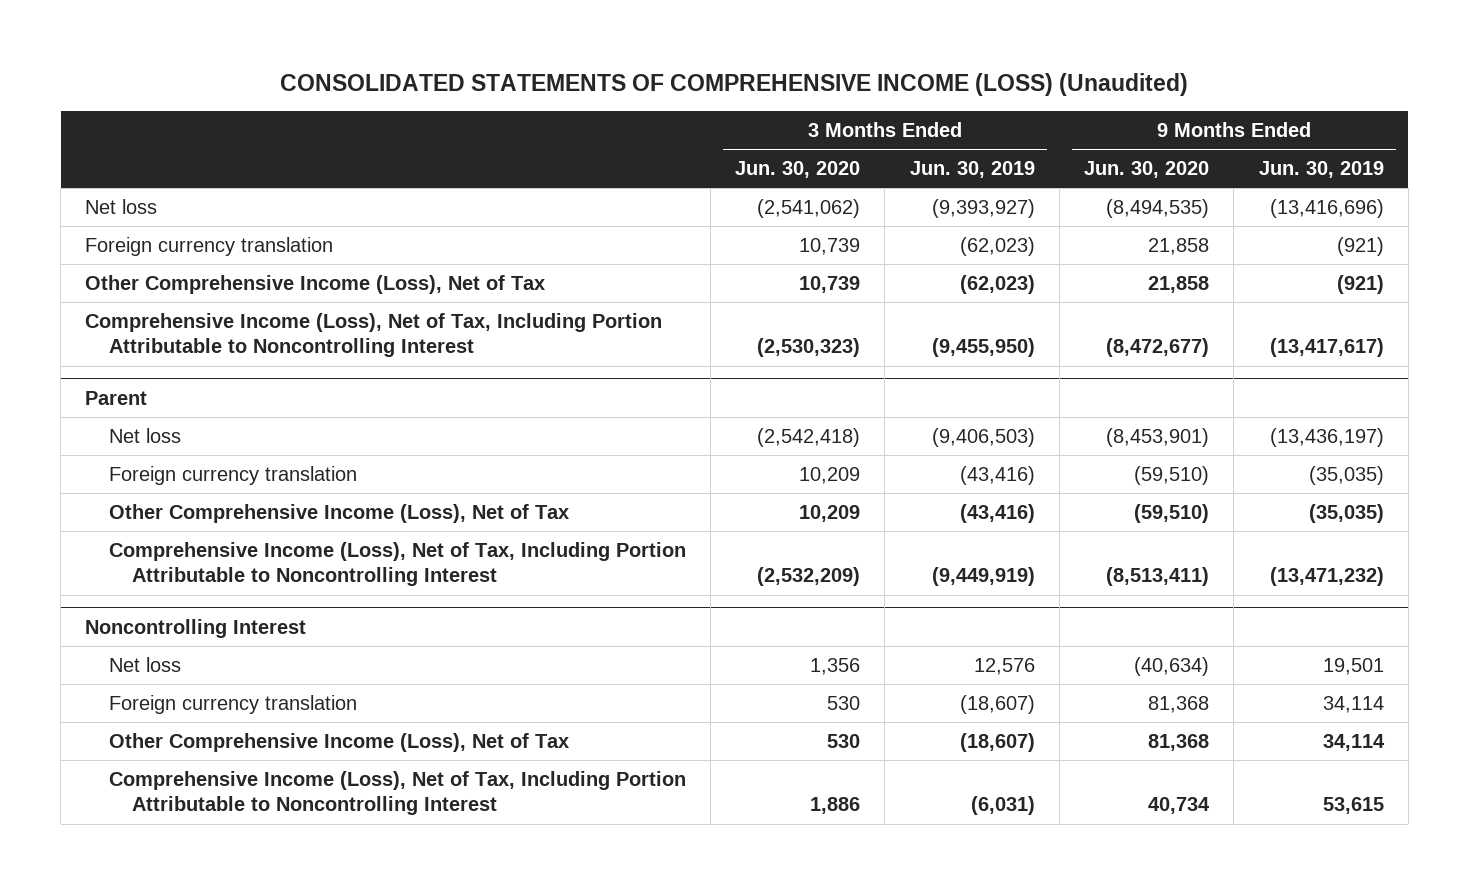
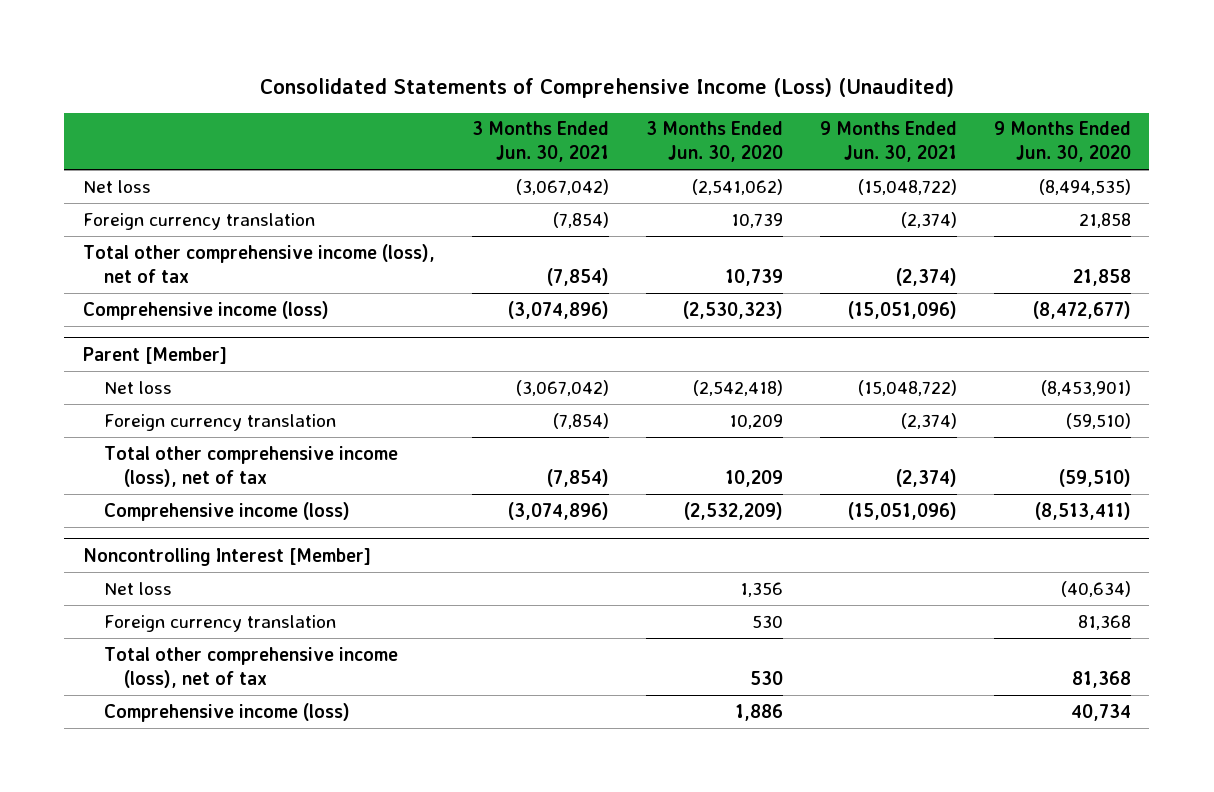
- CONSOLIDATED STATEMENTS OF COMPREHENSIVE INCOME (LOSS) (Unaudited)
+ Consolidated Statements of Comprehensive Income (Loss) (Unaudited)
- | 3 Months Ended Jun. 30, 2020 | 3 Months Ended Jun. 30, 2019 | 9 Months Ended Jun. 30, 2020 | 9 Months Ended Jun. 30, 2019
+ | 3 Months Ended Jun. 30, 2021 | 3 Months Ended Jun. 30, 2020 | 9 Months Ended Jun. 30, 2021 | 9 Months Ended Jun. 30, 2020
- Other Comprehensive Income (Loss), Net of Tax | 10,739 | (62,023) | 21,858 | (921)
- Comprehensive Income (Loss), Net of Tax, Including Portion Attributable to Noncontrolling Interest | (2,530,323) | (9,455,950) | (8,472,677) | (13,417,617)
- Parent
+ Total other comprehensive income (loss), net of tax | (7,854) | 10,739 | (2,374) | 21,858
+ Comprehensive income (loss) | (3,074,896) | (2,530,323) | (15,051,096) | (8,472,677)
+ Parent [Member]
- Other Comprehensive Income (Loss), Net of Tax | 10,209 | (43,416) | (59,510) | (35,035)
- Comprehensive Income (Loss), Net of Tax, Including Portion Attributable to Noncontrolling Interest | (2,532,209) | (9,449,919) | (8,513,411) | (13,471,232)
- Noncontrolling Interest
+ Total other comprehensive income (loss), net of tax | (7,854) | 10,209 | (2,374) | (59,510)
+ Comprehensive income (loss) | (3,074,896) | (2,532,209) | (15,051,096) | (8,513,411)
+ Noncontrolling Interest [Member]
- Other Comprehensive Income (Loss), Net of Tax | 530 | (18,607) | 81,368 | 34,114
- Comprehensive Income (Loss), Net of Tax, Including Portion Attributable to Noncontrolling Interest | 1,886 | (6,031) | 40,734 | 53,615
+ Total other comprehensive income (loss), net of tax | | 530 | | 81,368
+ Comprehensive income (loss) | | 1,886 | | 40,734

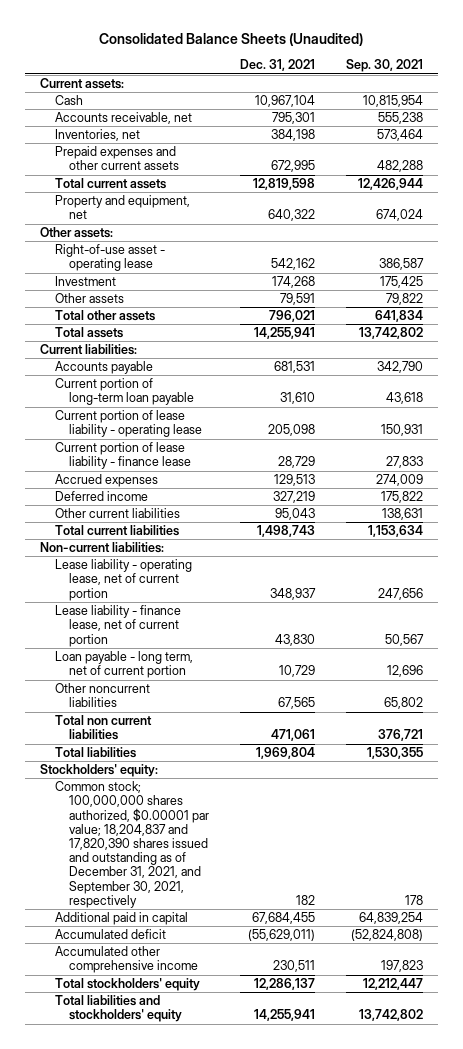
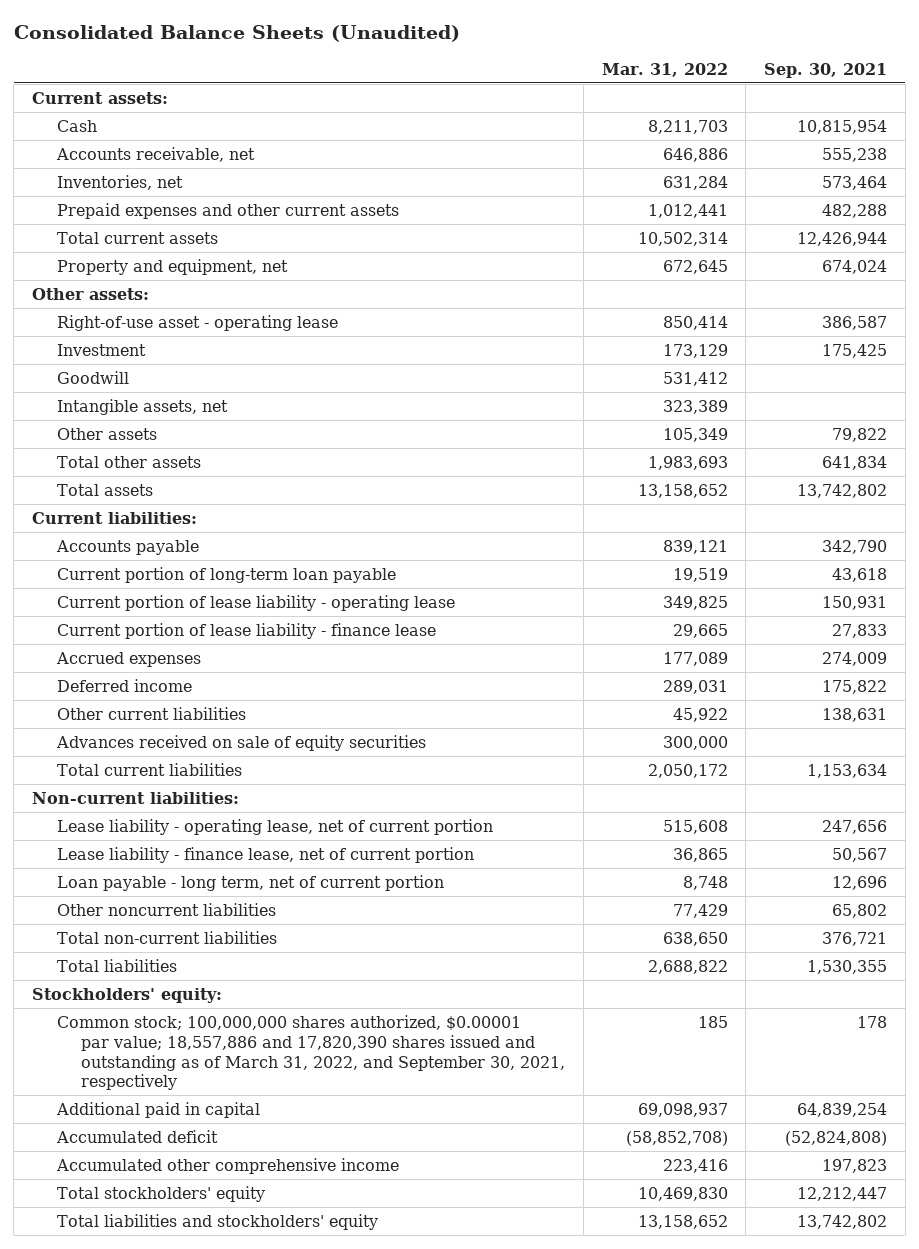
- | Dec. 31, 2021 | Sep. 30, 2021
+ | Mar. 31, 2022 | Sep. 30, 2021
+ Goodwill | 531,412 |
+ Intangible assets, net | 323,389 |
+ Advances received on sale of equity securities | 300,000 |
- Total non current liabilities | 471,061 | 376,721
+ Total non-current liabilities | 638,650 | 376,721
- Common stock; 100,000,000 shares authorized, $0.00001 par value; 18,204,837 and 17,820,390 shares issued and outstanding as of December 31, 2021, and September 30, 2021, respectively | 182 | 178
+ Common stock; 100,000,000 shares authorized, $0.00001 par value; 18,557,886 and 17,820,390 shares issued and outstanding as of March 31, 2022, and September 30, 2021, respectively | 185 | 178

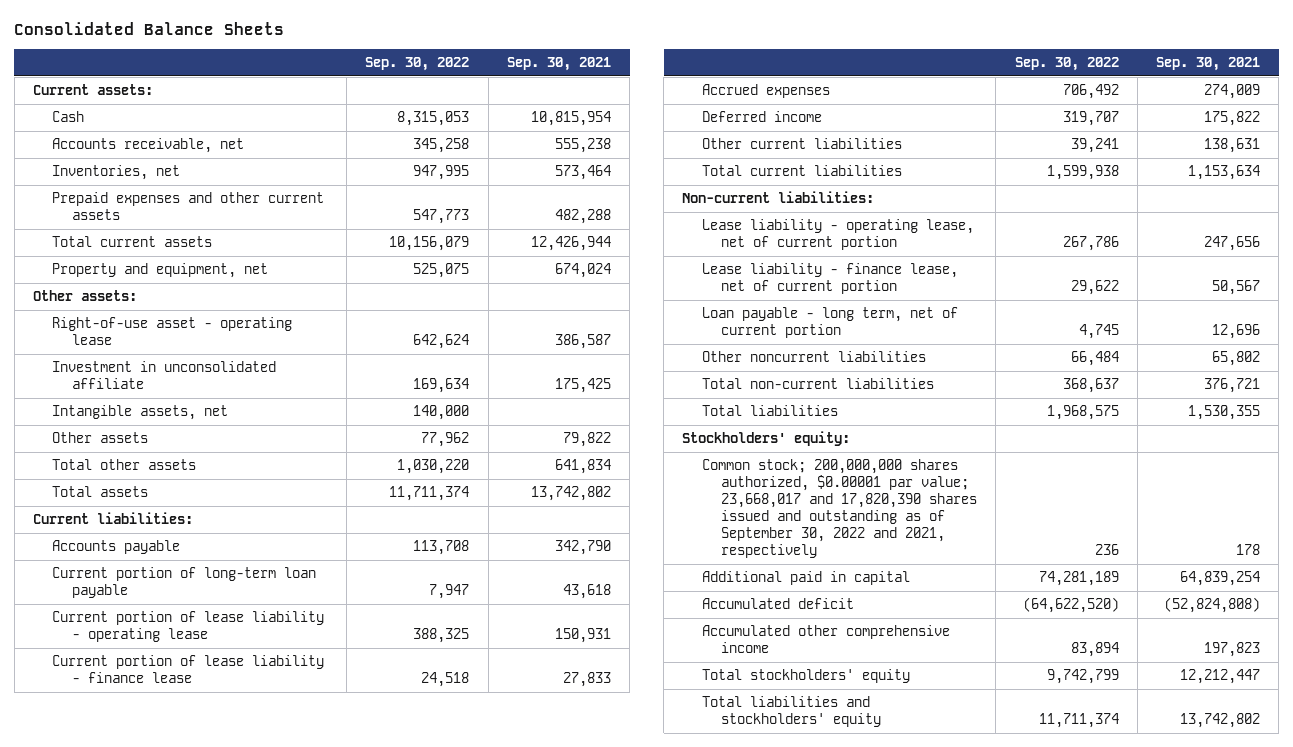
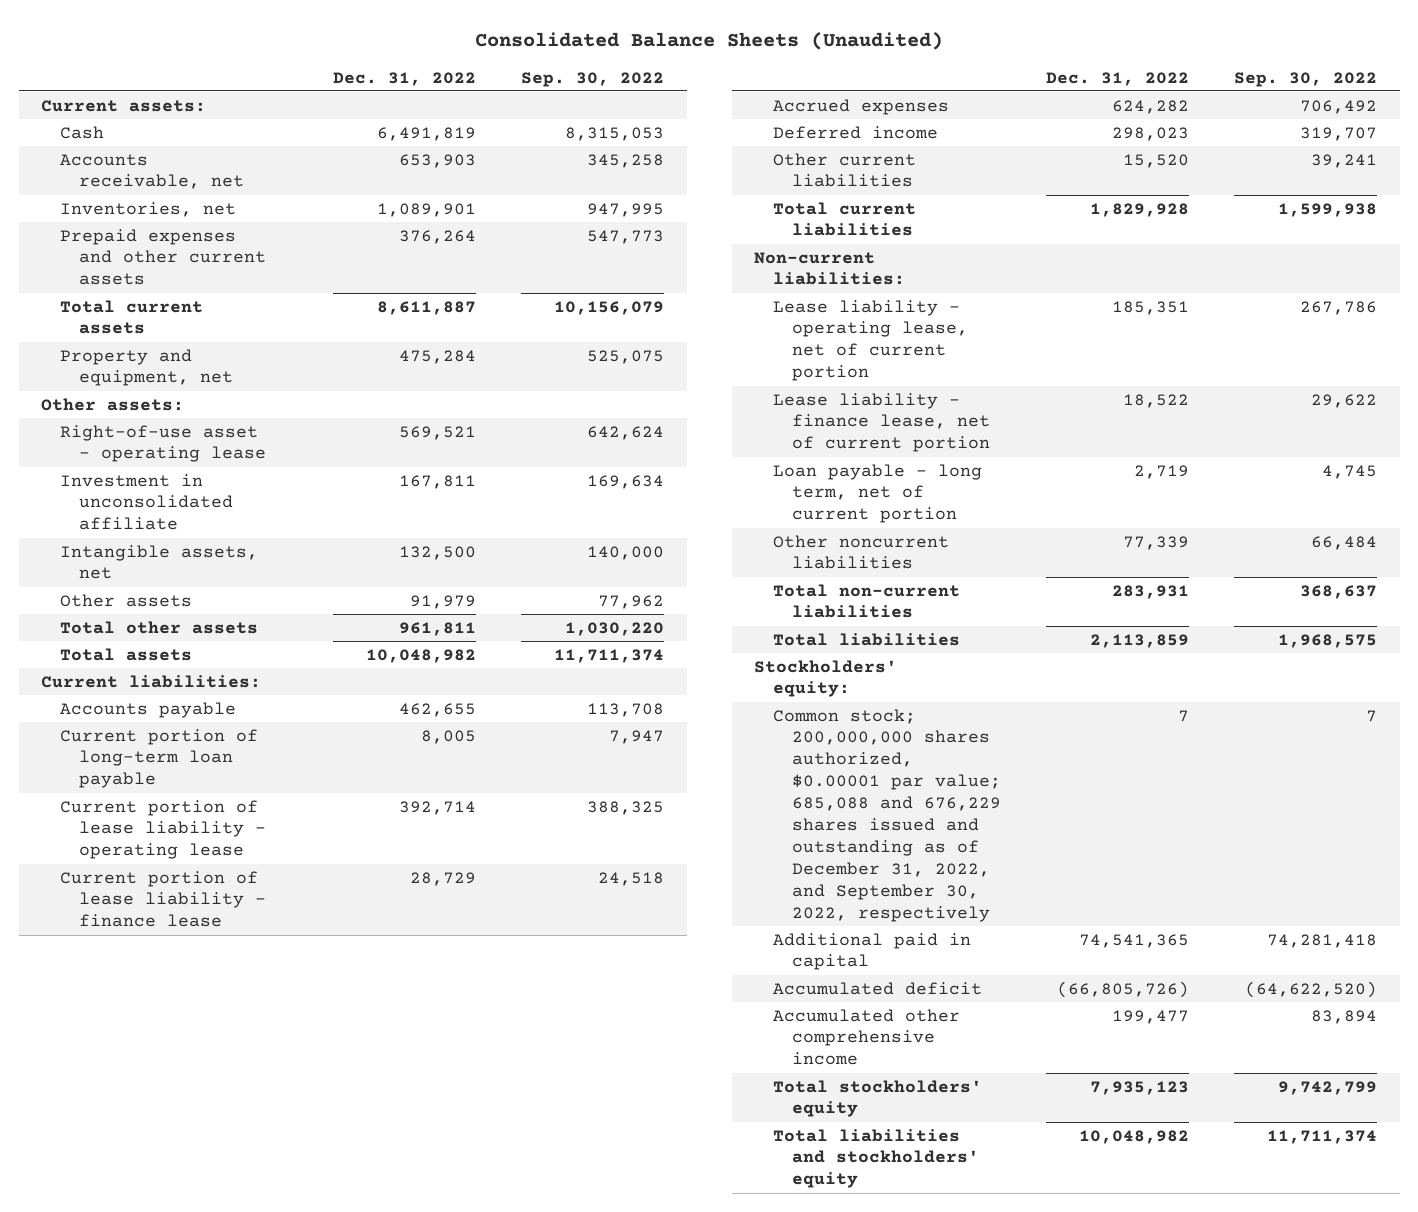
- Consolidated Balance Sheets
+ Consolidated Balance Sheets (Unaudited)
- | Sep. 30, 2022 | Sep. 30, 2021
+ | Dec. 31, 2022 | Sep. 30, 2022
- Common stock; 200,000,000 shares authorized, $0.00001 par value; 23,668,017 and 17,820,390 shares issued and outstanding as of September 30, 2022 and 2021, respectively | 236 | 178
- Additional paid in capital | 74,281,189 | 64,839,254
+ Common stock; 200,000,000 shares authorized, $0.00001 par value; 685,088 and 676,229 shares issued and outstanding as of December 31, 2022, and September 30, 2022, respectively | 7 | 7
+ Additional paid in capital | 74,541,365 | 74,281,418

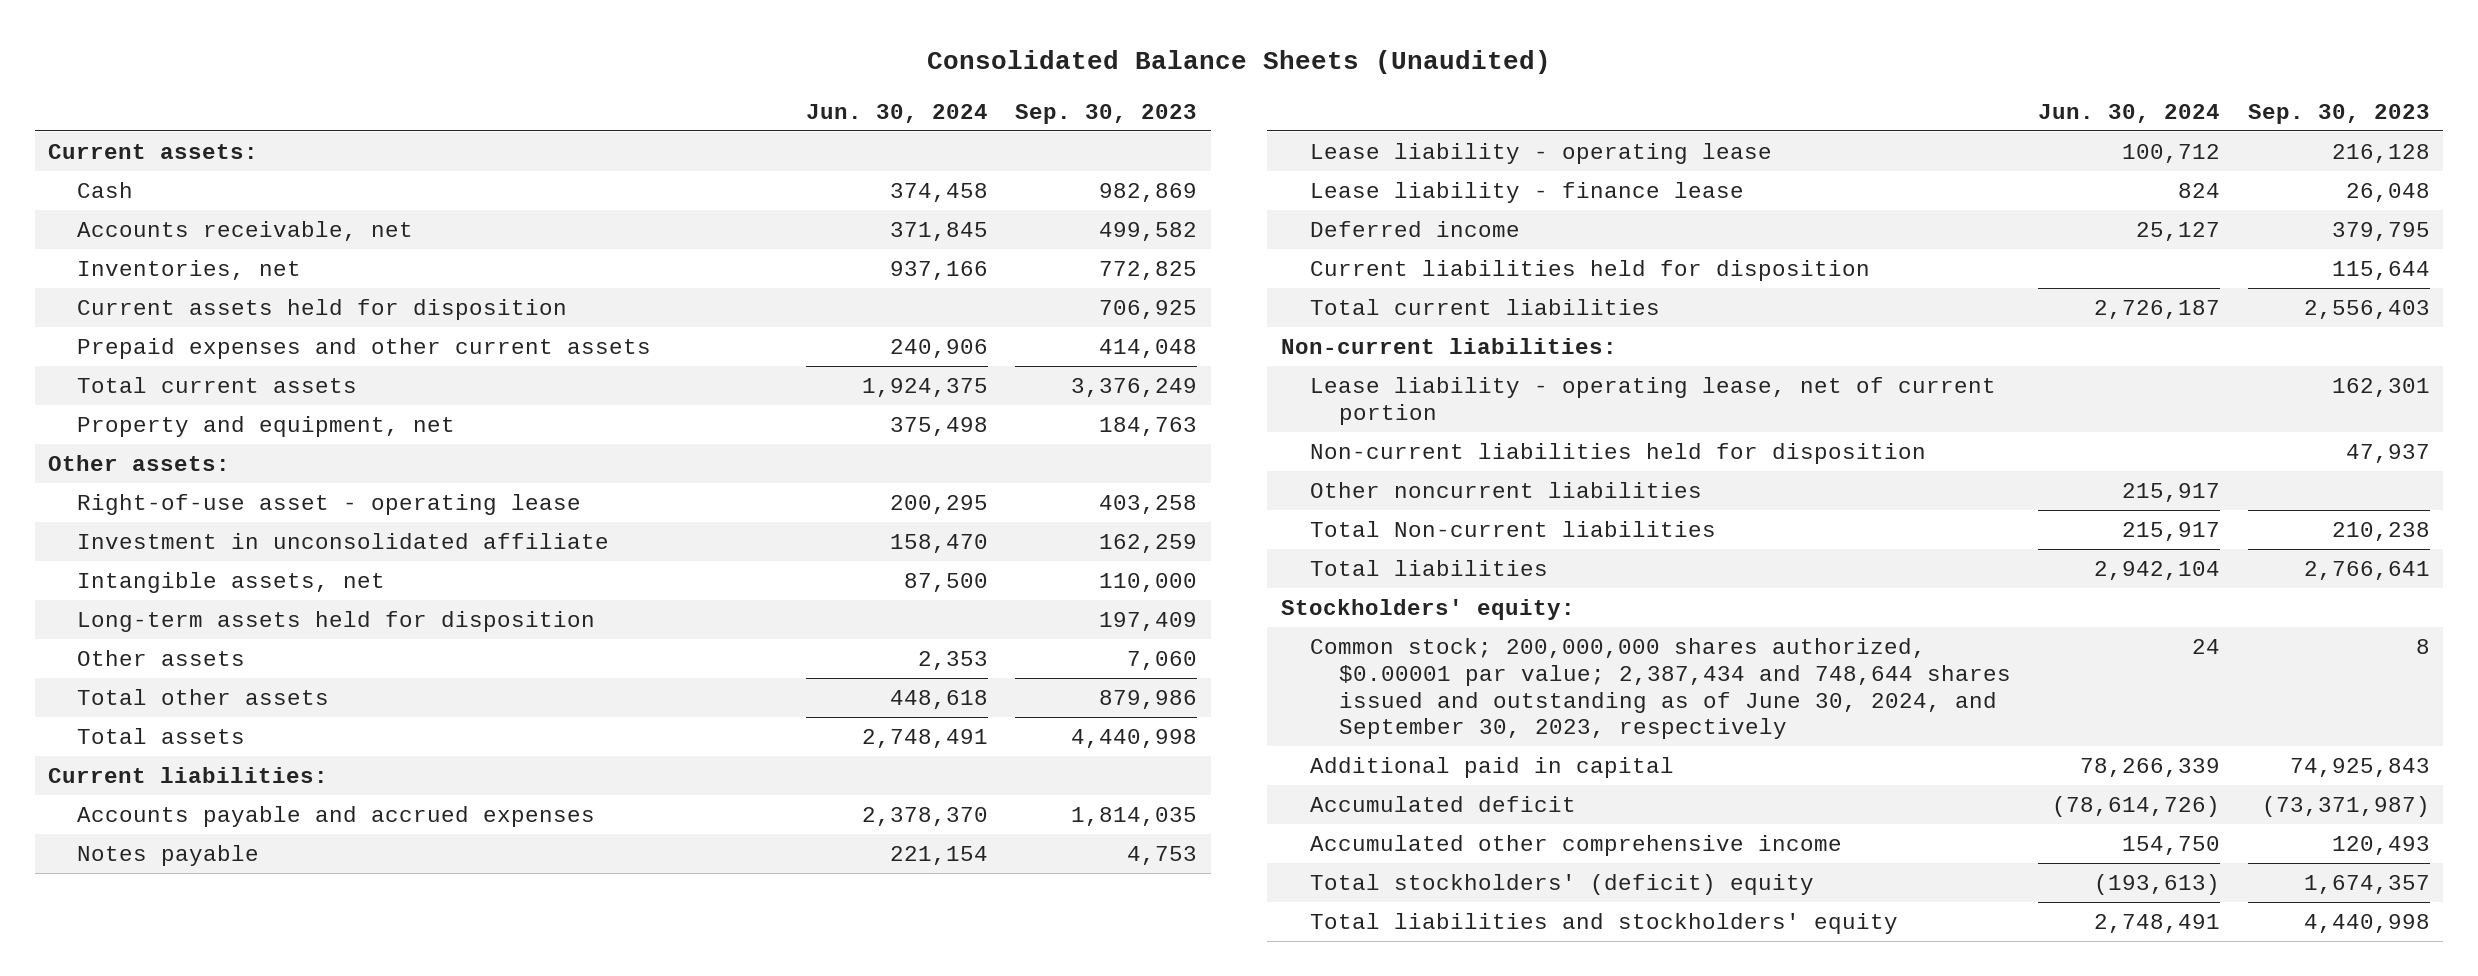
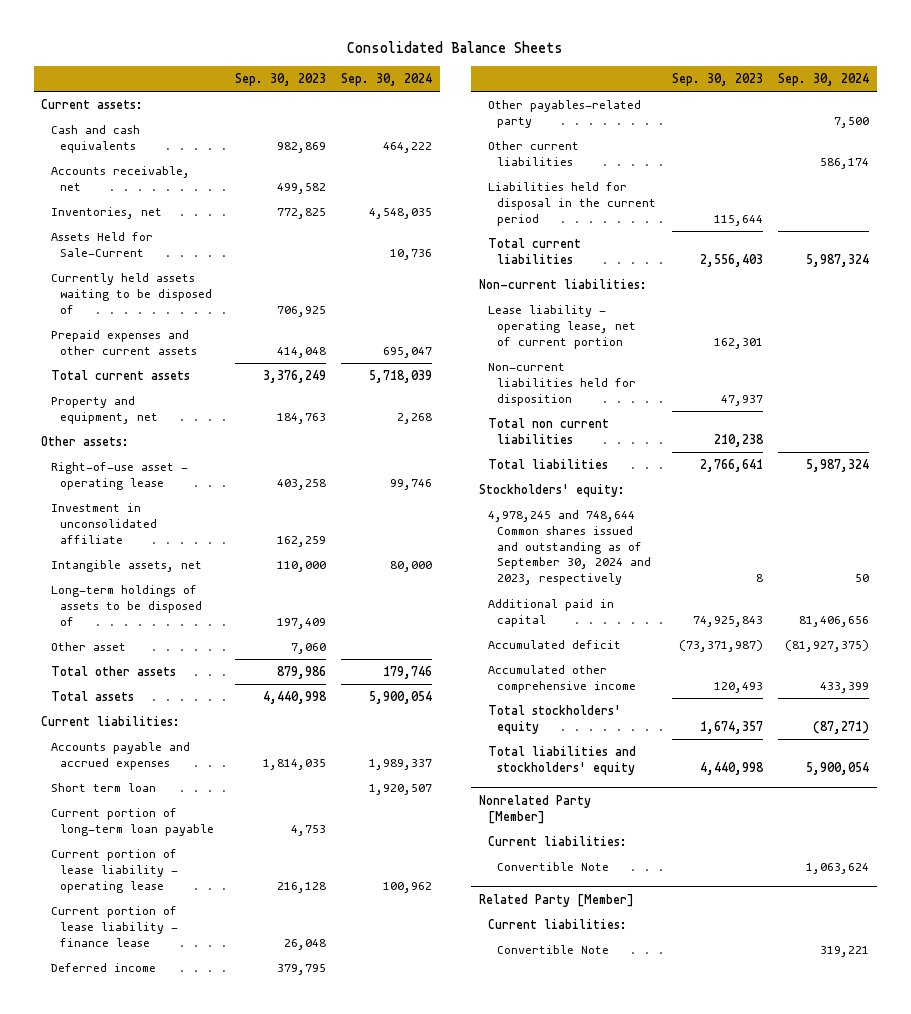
- Consolidated Balance Sheets (Unaudited)
+ Consolidated Balance Sheets
- | Jun. 30, 2024 | Sep. 30, 2023
+ | Sep. 30, 2023 | Sep. 30, 2024
- Cash | 374,458 | 982,869
+ Cash and cash equivalents | 982,869 | 464,222
- Current assets held for disposition | | 706,925
+ Assets Held for Sale-Current | | 10,736
+ Currently held assets waiting to be disposed of | 706,925 |
- Long-term assets held for disposition | | 197,409
- Other assets | 2,353 | 7,060
+ Long-term holdings of assets to be disposed of | 197,409 |
+ Other asset | 7,060 |
- Notes payable | 221,154 | 4,753
- Lease liability - operating lease | 100,712 | 216,128
- Lease liability - finance lease | 824 | 26,048
+ Short term loan | | 1,920,507
+ Current portion of long-term loan payable | 4,753 |
+ Current portion of lease liability - operating lease | 216,128 | 100,962
+ Current portion of lease liability - finance lease | 26,048 |
- Current liabilities held for disposition | | 115,644
+ Other payables-related party | | 7,500
+ Other current liabilities | | 586,174
+ Liabilities held for disposal in the current period | 115,644 |
- Other noncurrent liabilities | 215,917 |
- Total Non-current liabilities | 215,917 | 210,238
+ Total non current liabilities | 210,238 |
- Common stock; 200,000,000 shares authorized, $0.00001 par value; 2,387,434 and 748,644 shares issued and outstanding as of June 30, 2024, and September 30, 2023, respectively | 24 | 8
+ 4,978,245 and 748,644 Common shares issued and outstanding as of September 30, 2024 and 2023, respectively | 8 | 50
- Total stockholders' (deficit) equity | (193,613) | 1,674,357
+ Total stockholders' equity | 1,674,357 | (87,271)
+ Nonrelated Party [Member]
+ Current liabilities:
+ Convertible Note | | 1,063,624
+ Related Party [Member]
+ Current liabilities:
+ Convertible Note | | 319,221

